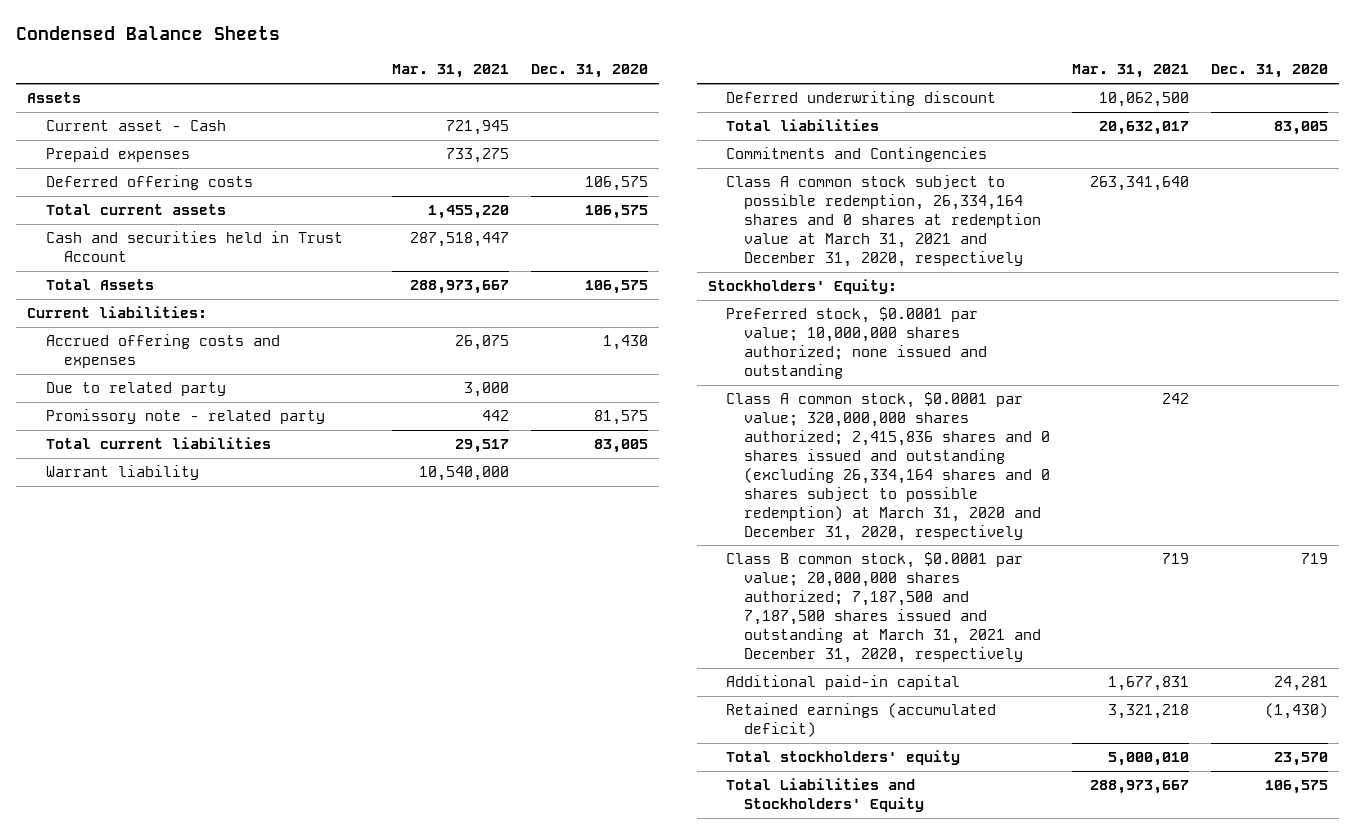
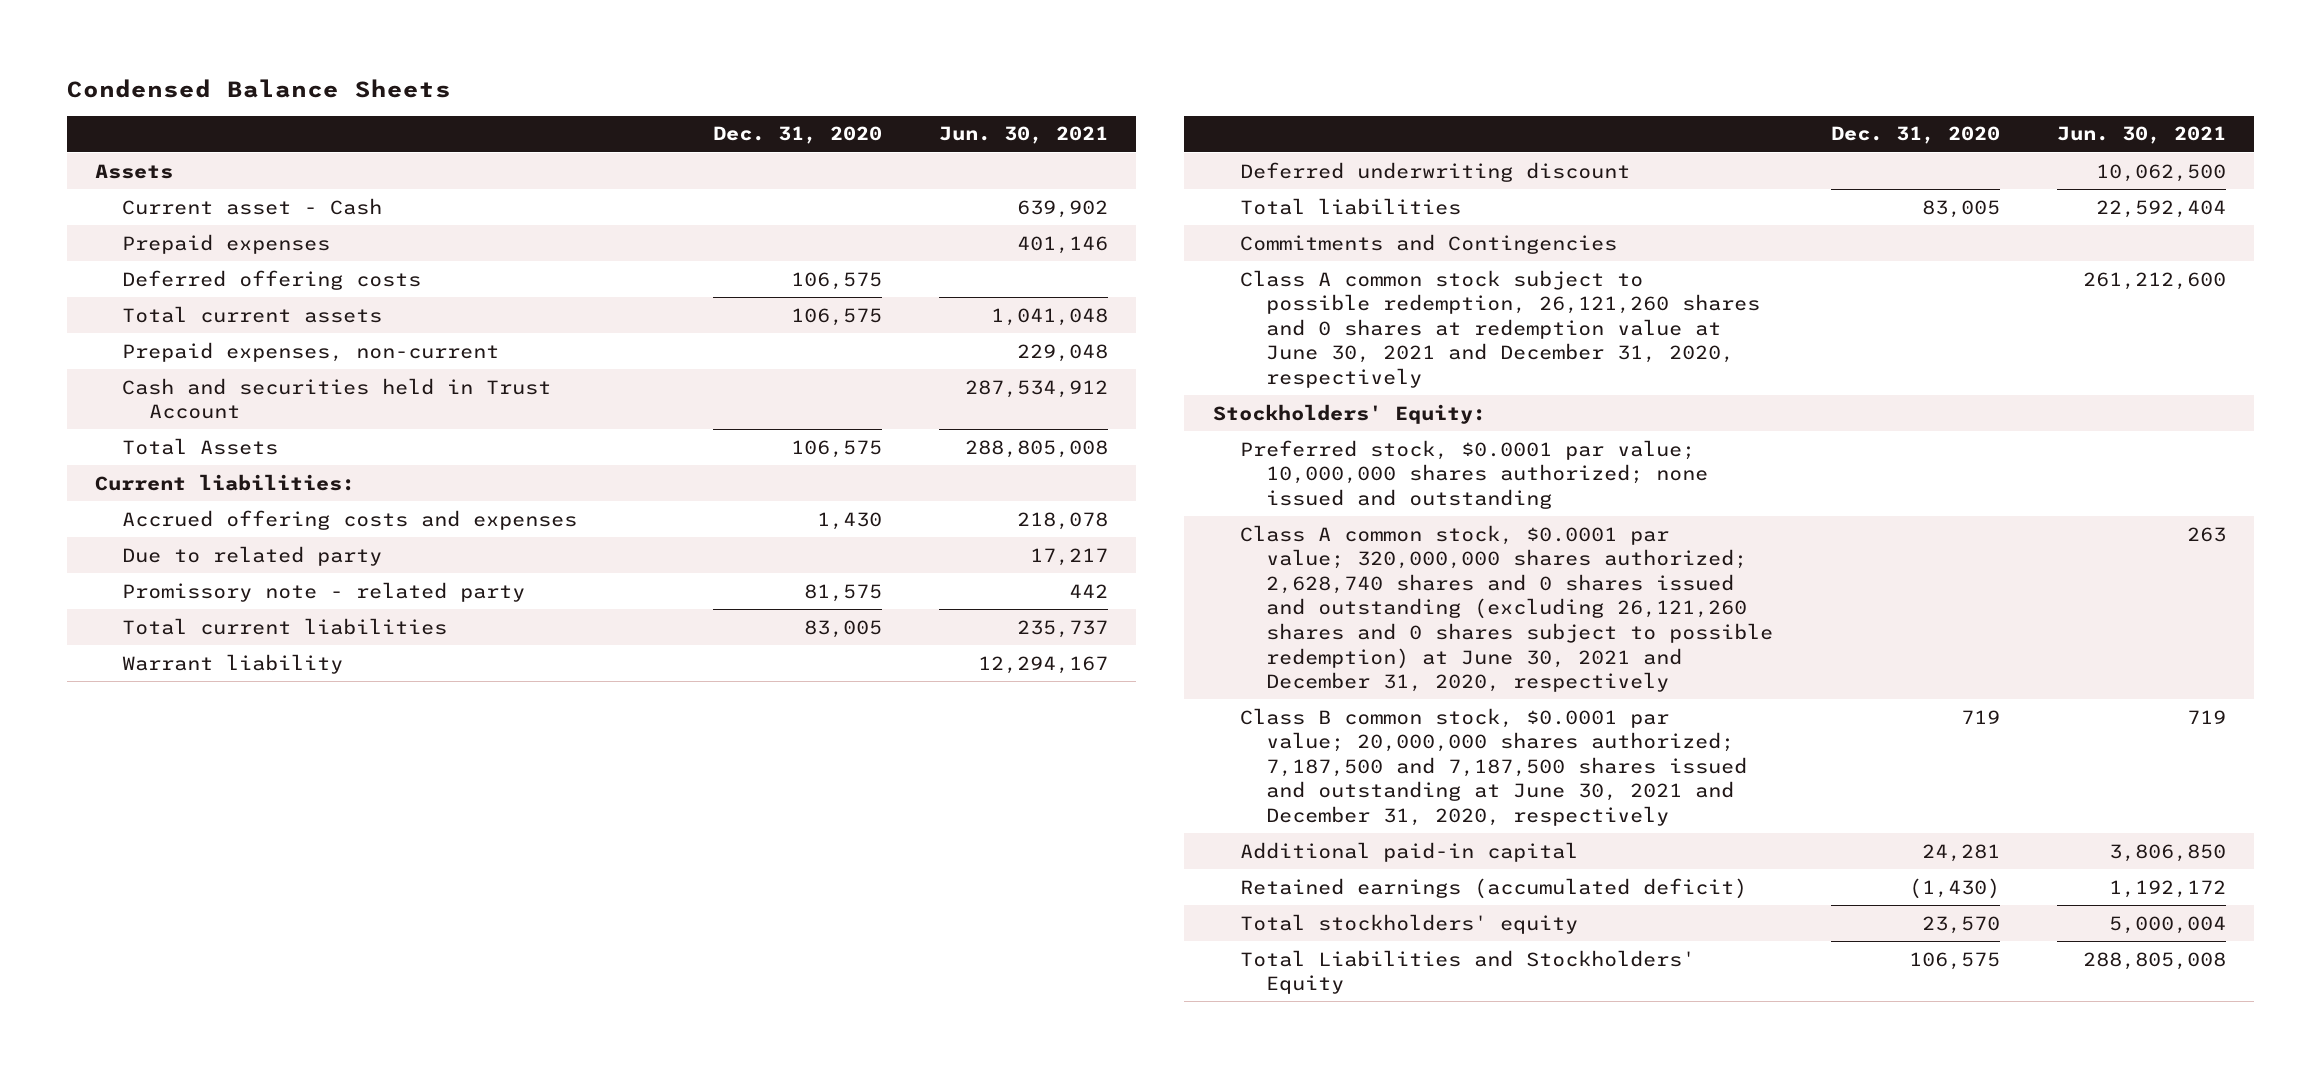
- | Mar. 31, 2021 | Dec. 31, 2020
+ | Dec. 31, 2020 | Jun. 30, 2021
+ Prepaid expenses, non-current | | 229,048
- Class A common stock subject to possible redemption, 26,334,164 shares and 0 shares at redemption value at March 31, 2021 and December 31, 2020, respectively | 263,341,640 |
+ Class A common stock subject to possible redemption, 26,121,260 shares and 0 shares at redemption value at June 30, 2021 and December 31, 2020, respectively | | 261,212,600
- Class A common stock, $0.0001 par value; 320,000,000 shares authorized; 2,415,836 shares and 0 shares issued and outstanding (excluding 26,334,164 shares and 0 shares subject to possible redemption) at March 31, 2020 and December 31, 2020, respectively | 242 |
- Class B common stock, $0.0001 par value; 20,000,000 shares authorized; 7,187,500 and 7,187,500 shares issued and outstanding at March 31, 2021 and December 31, 2020, respectively | 719 | 719
+ Class A common stock, $0.0001 par value; 320,000,000 shares authorized; 2,628,740 shares and 0 shares issued and outstanding (excluding 26,121,260 shares and 0 shares subject to possible redemption) at June 30, 2021 and December 31, 2020, respectively | | 263
+ Class B common stock, $0.0001 par value; 20,000,000 shares authorized; 7,187,500 and 7,187,500 shares issued and outstanding at June 30, 2021 and December 31, 2020, respectively | 719 | 719

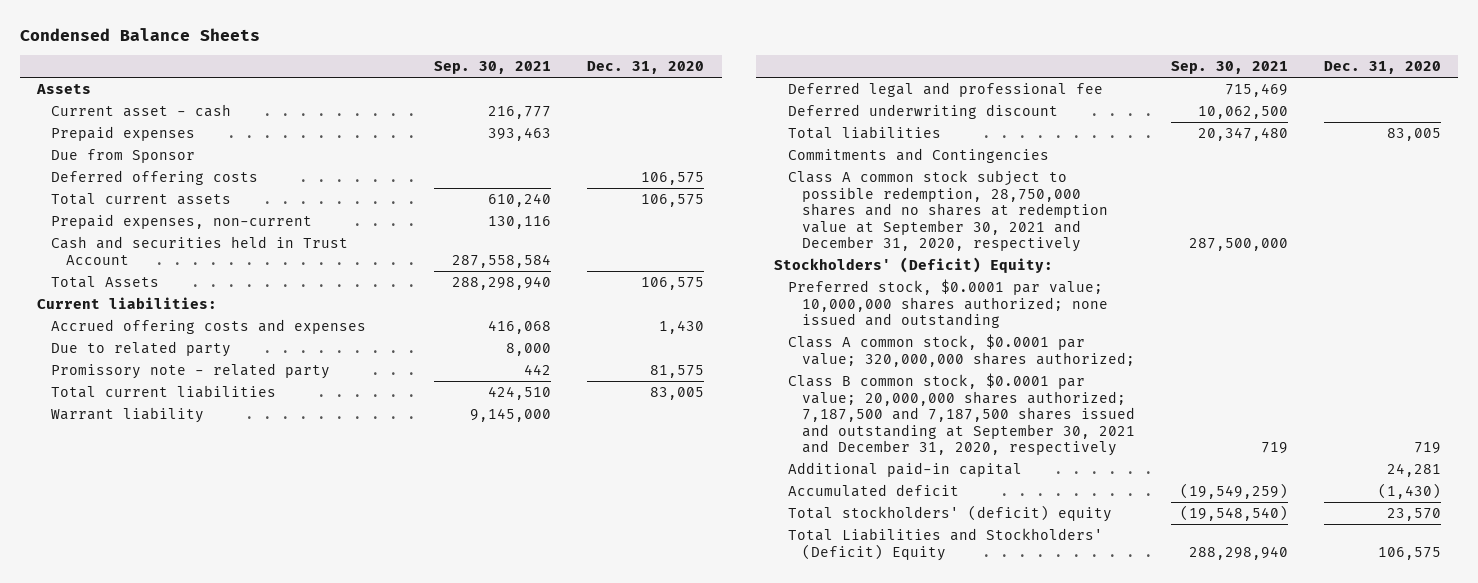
- | Dec. 31, 2020 | Jun. 30, 2021
+ | Sep. 30, 2021 | Dec. 31, 2020
- Current asset - Cash | | 639,902
+ Current asset - cash | 216,777 |
+ Due from Sponsor
+ Deferred legal and professional fee | 715,469 |
- Class A common stock subject to possible redemption, 26,121,260 shares and 0 shares at redemption value at June 30, 2021 and December 31, 2020, respectively | | 261,212,600
- Stockholders' Equity:
+ Class A common stock subject to possible redemption, 28,750,000 shares and no shares at redemption value at September 30, 2021 and December 31, 2020, respectively | 287,500,000 |
+ Stockholders' (Deficit) Equity:
- Class A common stock, $0.0001 par value; 320,000,000 shares authorized; 2,628,740 shares and 0 shares issued and outstanding (excluding 26,121,260 shares and 0 shares subject to possible redemption) at June 30, 2021 and December 31, 2020, respectively | | 263
- Class B common stock, $0.0001 par value; 20,000,000 shares authorized; 7,187,500 and 7,187,500 shares issued and outstanding at June 30, 2021 and December 31, 2020, respectively | 719 | 719
+ Class A common stock, $0.0001 par value; 320,000,000 shares authorized;
+ Class B common stock, $0.0001 par value; 20,000,000 shares authorized; 7,187,500 and 7,187,500 shares issued and outstanding at September 30, 2021 and December 31, 2020, respectively | 719 | 719
- Retained earnings (accumulated deficit) | (1,430) | 1,192,172
- Total stockholders' equity | 23,570 | 5,000,004
- Total Liabilities and Stockholders' Equity | 106,575 | 288,805,008
+ Accumulated deficit | (19,549,259) | (1,430)
+ Total stockholders' (deficit) equity | (19,548,540) | 23,570
+ Total Liabilities and Stockholders' (Deficit) Equity | 288,298,940 | 106,575

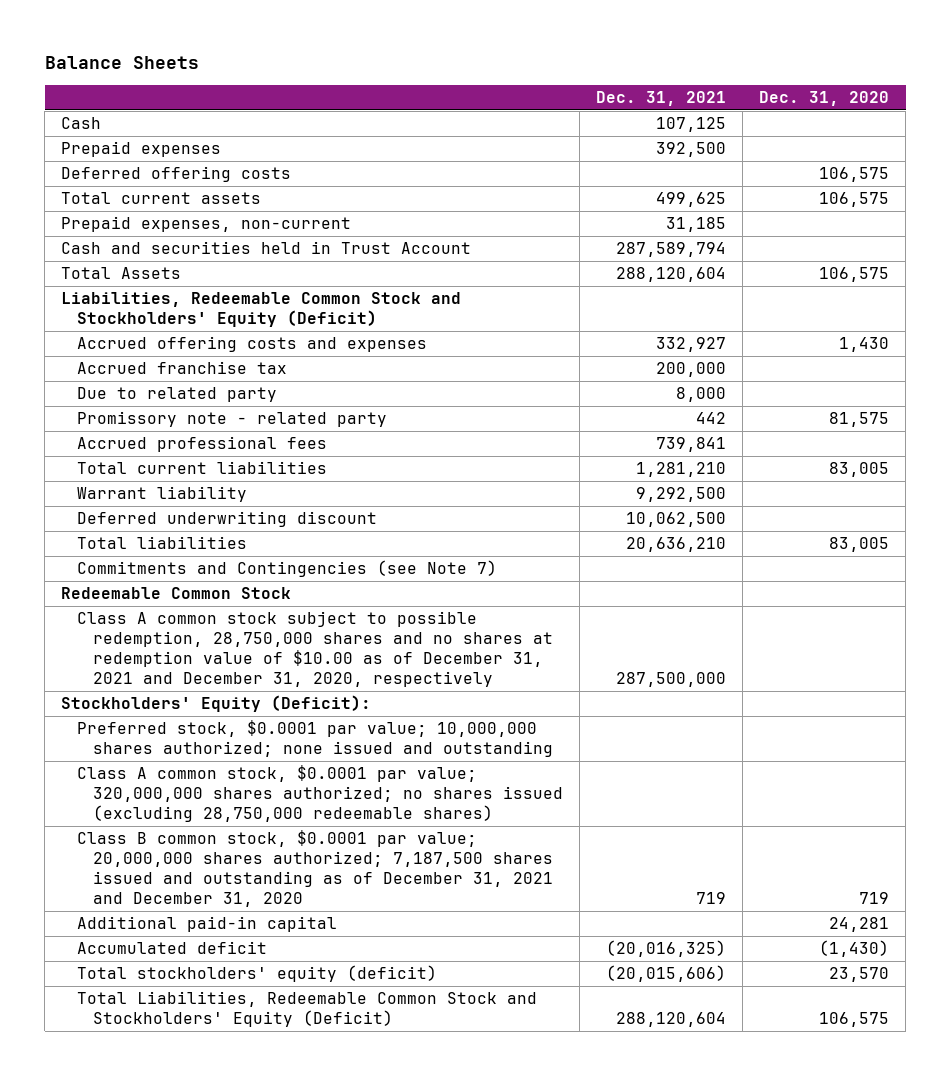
- Condensed Balance Sheets
+ Balance Sheets
- | Sep. 30, 2021 | Dec. 31, 2020
+ | Dec. 31, 2021 | Dec. 31, 2020
- Assets
- Current asset - cash | 216,777 |
+ Cash | 107,125 |
- Due from Sponsor
- Current liabilities:
+ Liabilities, Redeemable Common Stock and Stockholders' Equity (Deficit)
+ Accrued franchise tax | 200,000 |
+ Accrued professional fees | 739,841 |
- Deferred legal and professional fee | 715,469 |
- Commitments and Contingencies
- Class A common stock subject to possible redemption, 28,750,000 shares and no shares at redemption value at September 30, 2021 and December 31, 2020, respectively | 287,500,000 |
- Stockholders' (Deficit) Equity:
+ Commitments and Contingencies (see Note 7)
+ Redeemable Common Stock
+ Class A common stock subject to possible redemption, 28,750,000 shares and no shares at redemption value of $10.00 as of December 31, 2021 and December 31, 2020, respectively | 287,500,000 |
+ Stockholders' Equity (Deficit):
- Class A common stock, $0.0001 par value; 320,000,000 shares authorized;
- Class B common stock, $0.0001 par value; 20,000,000 shares authorized; 7,187,500 and 7,187,500 shares issued and outstanding at September 30, 2021 and December 31, 2020, respectively | 719 | 719
+ Class A common stock, $0.0001 par value; 320,000,000 shares authorized; no shares issued (excluding 28,750,000 redeemable shares)
+ Class B common stock, $0.0001 par value; 20,000,000 shares authorized; 7,187,500 shares issued and outstanding as of December 31, 2021 and December 31, 2020 | 719 | 719
- Total stockholders' (deficit) equity | (19,548,540) | 23,570
- Total Liabilities and Stockholders' (Deficit) Equity | 288,298,940 | 106,575
+ Total stockholders' equity (deficit) | (20,015,606) | 23,570
+ Total Liabilities, Redeemable Common Stock and Stockholders' Equity (Deficit) | 288,120,604 | 106,575

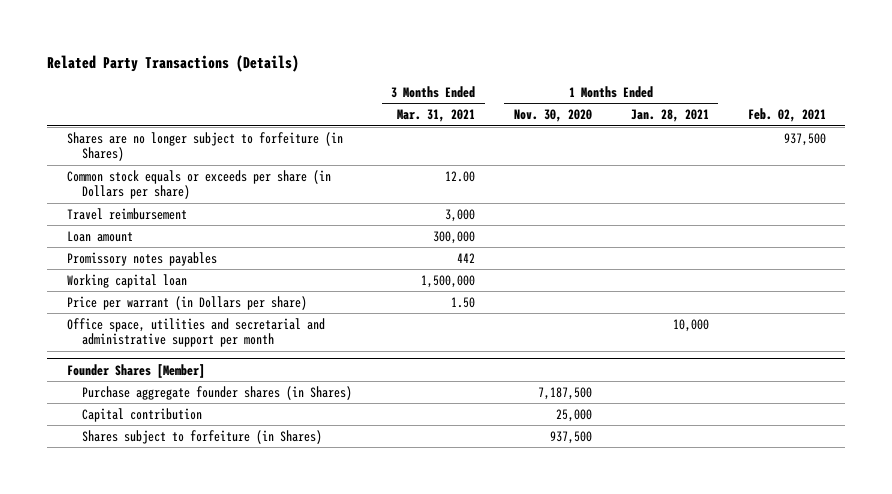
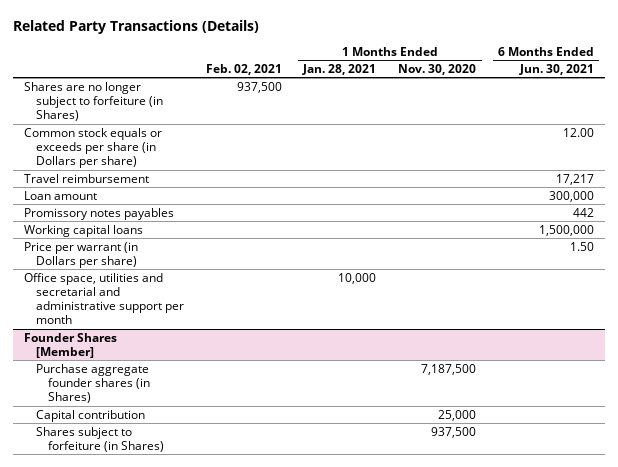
- | 3 Months Ended Mar. 31, 2021 | 1 Months Ended Nov. 30, 2020 | 1 Months Ended Jan. 28, 2021 | Feb. 02, 2021
+ | Feb. 02, 2021 | 1 Months Ended Jan. 28, 2021 | 1 Months Ended Nov. 30, 2020 | 6 Months Ended Jun. 30, 2021
- Working capital loan | 1,500,000 | | |
+ Working capital loans | | | | 1,500,000

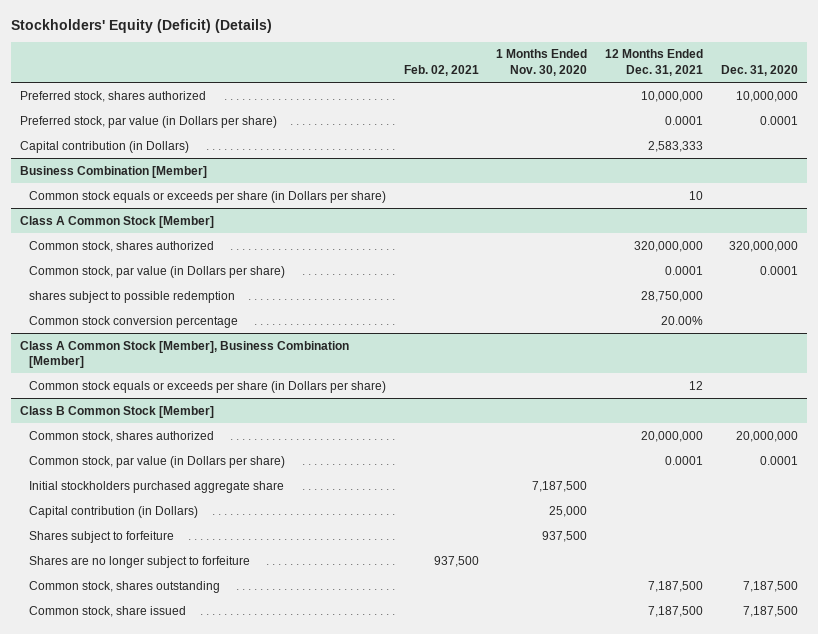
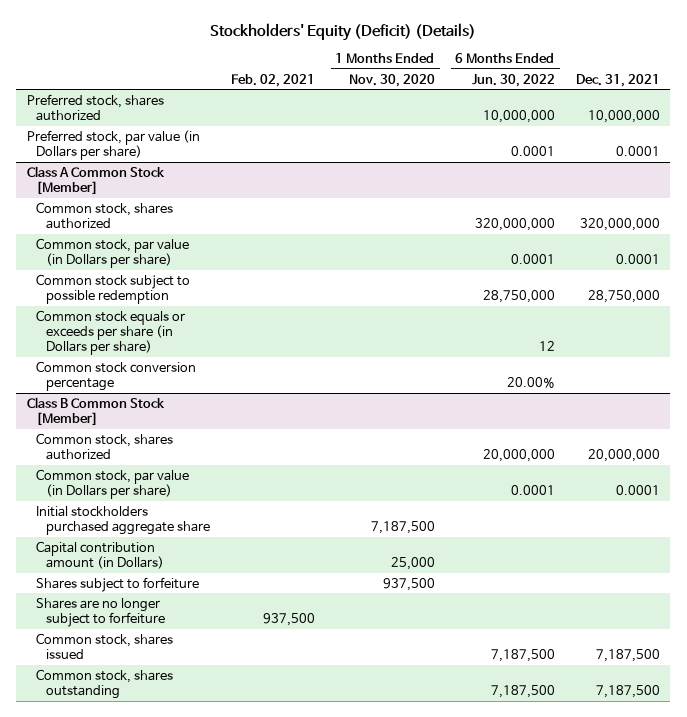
- | Feb. 02, 2021 | 1 Months Ended Nov. 30, 2020 | 12 Months Ended Dec. 31, 2021 | Dec. 31, 2020
+ | Feb. 02, 2021 | 1 Months Ended Nov. 30, 2020 | 6 Months Ended Jun. 30, 2022 | Dec. 31, 2021
- Capital contribution (in Dollars) | | | 2,583,333 |
- Business Combination [Member]
- Common stock equals or exceeds per share (in Dollars per share) | | | 10 |
@ Class A Common Stock [Member]
- shares subject to possible redemption | | | 28,750,000 |
+ Common stock subject to possible redemption | | | 28,750,000 | 28,750,000
+ Common stock equals or exceeds per share (in Dollars per share) | | | 12 |
- Class A Common Stock [Member], Business Combination [Member]
- Common stock equals or exceeds per share (in Dollars per share) | | | 12 |
@ Class B Common Stock [Member]
- Capital contribution (in Dollars) | | 25,000 | |
+ Capital contribution amount (in Dollars) | | 25,000 | |
+ Common stock, shares issued | | | 7,187,500 | 7,187,500
- Common stock, share issued | | | 7,187,500 | 7,187,500

